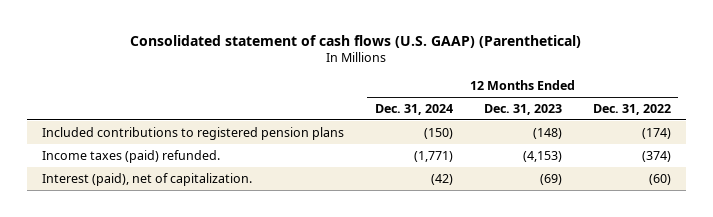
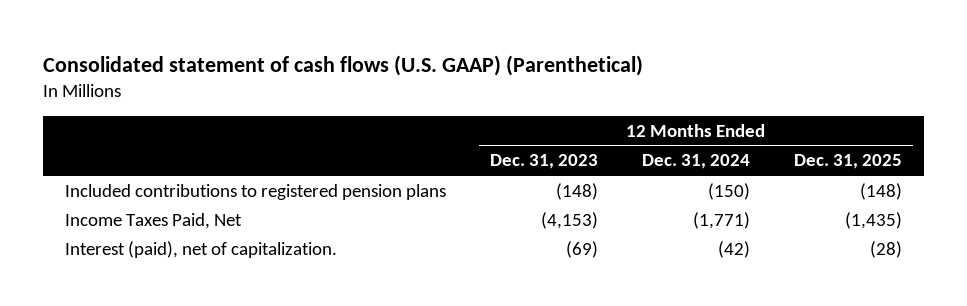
- | 12 Months Ended Dec. 31, 2024 | 12 Months Ended Dec. 31, 2023 | 12 Months Ended Dec. 31, 2022
+ | 12 Months Ended Dec. 31, 2023 | 12 Months Ended Dec. 31, 2024 | 12 Months Ended Dec. 31, 2025
- Income taxes (paid) refunded. | (1,771) | (4,153) | (374)
+ Income Taxes Paid, Net | (4,153) | (1,771) | (1,435)

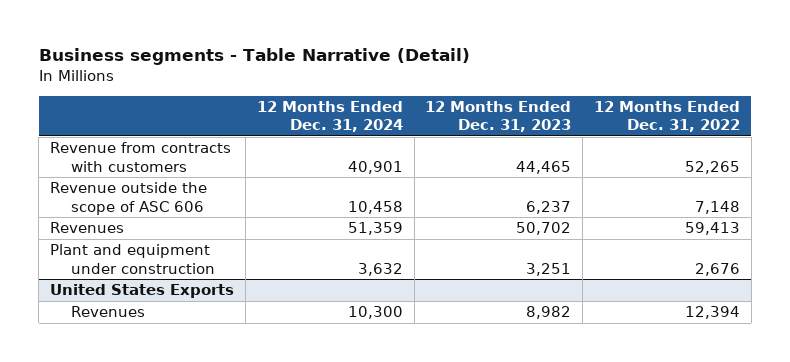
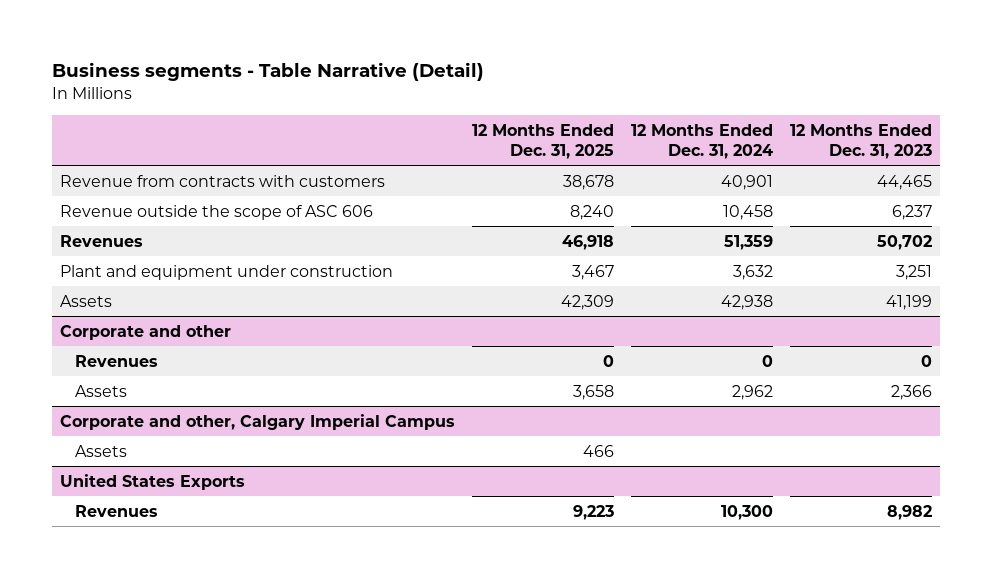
- | 12 Months Ended Dec. 31, 2024 | 12 Months Ended Dec. 31, 2023 | 12 Months Ended Dec. 31, 2022
+ | 12 Months Ended Dec. 31, 2025 | 12 Months Ended Dec. 31, 2024 | 12 Months Ended Dec. 31, 2023
+ Assets | 42,309 | 42,938 | 41,199
+ Corporate and other
+ Revenues | 0 | 0 | 0
+ Assets | 3,658 | 2,962 | 2,366
+ Corporate and other, Calgary Imperial Campus
+ Assets | 466 | |

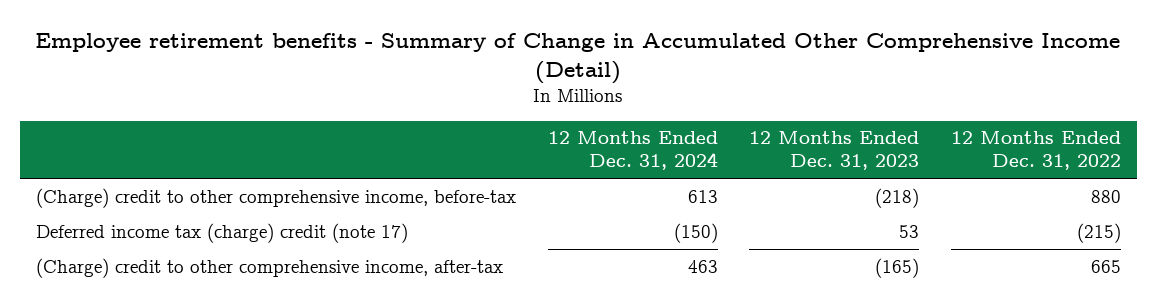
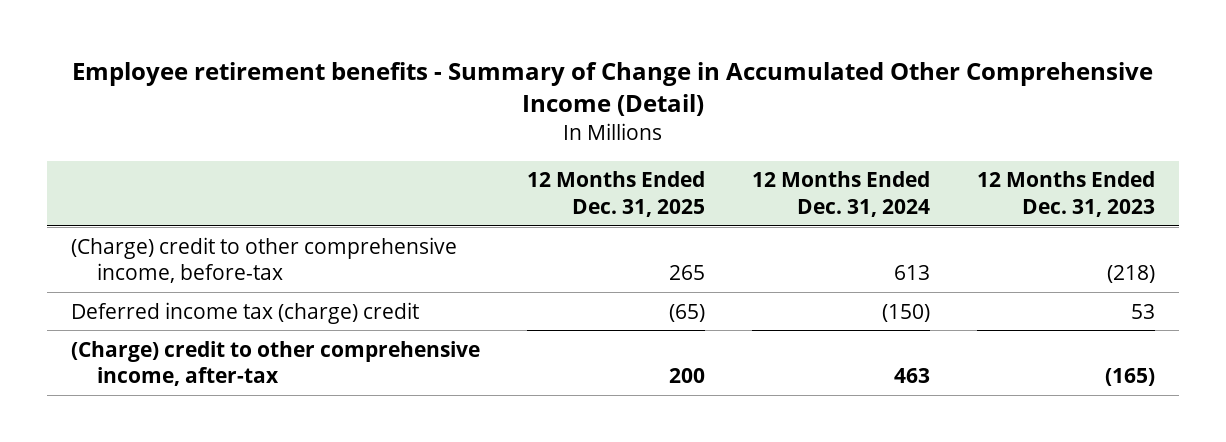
- | 12 Months Ended Dec. 31, 2024 | 12 Months Ended Dec. 31, 2023 | 12 Months Ended Dec. 31, 2022
+ | 12 Months Ended Dec. 31, 2025 | 12 Months Ended Dec. 31, 2024 | 12 Months Ended Dec. 31, 2023
- Deferred income tax (charge) credit (note 17) | (150) | 53 | (215)
+ Deferred income tax (charge) credit | (65) | (150) | 53

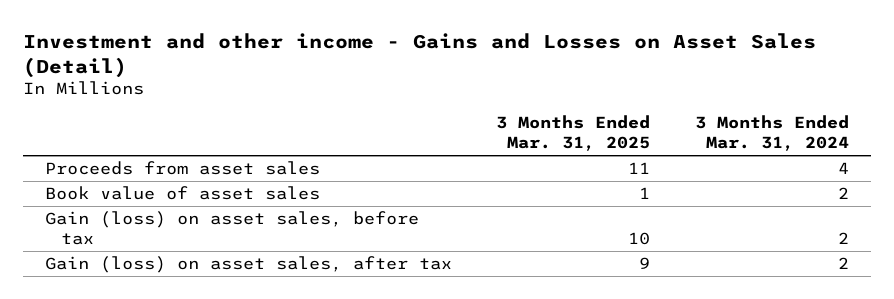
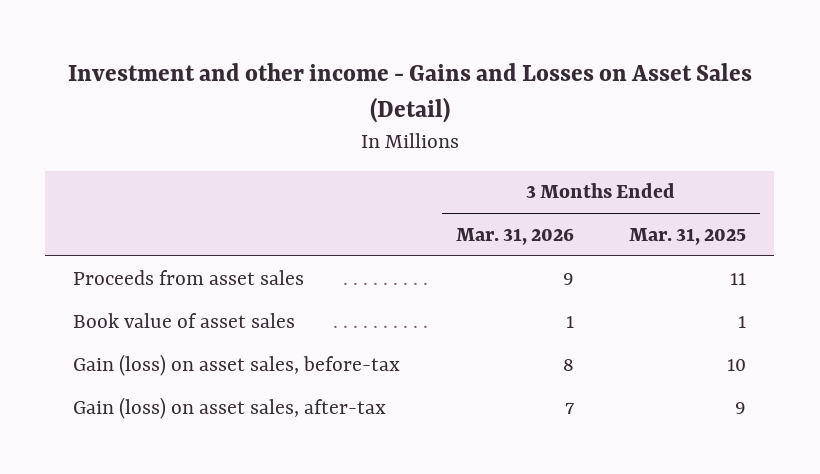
- | 3 Months Ended Mar. 31, 2025 | 3 Months Ended Mar. 31, 2024
+ | 3 Months Ended Mar. 31, 2026 | 3 Months Ended Mar. 31, 2025
- Gain (loss) on asset sales, before tax | 10 | 2
- Gain (loss) on asset sales, after tax | 9 | 2
+ Gain (loss) on asset sales, before-tax | 8 | 10
+ Gain (loss) on asset sales, after-tax | 7 | 9

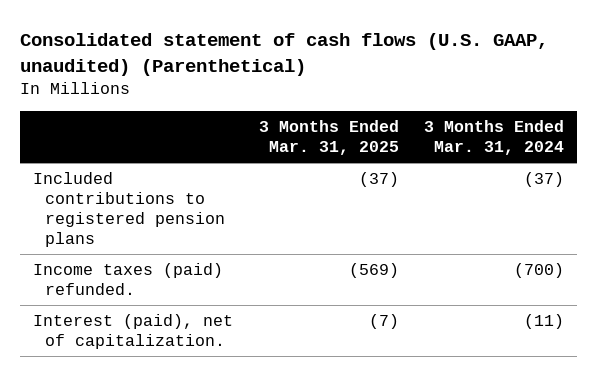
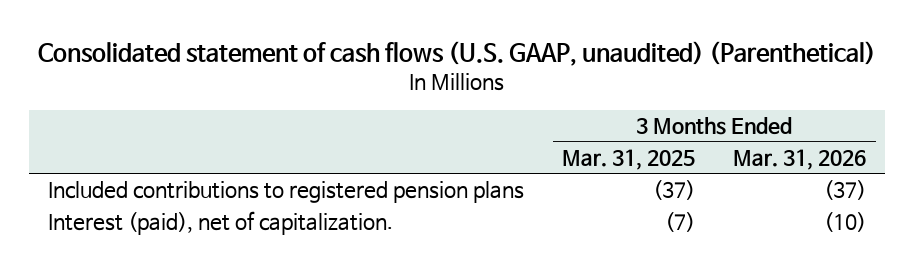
- | 3 Months Ended Mar. 31, 2025 | 3 Months Ended Mar. 31, 2024
+ | 3 Months Ended Mar. 31, 2025 | 3 Months Ended Mar. 31, 2026
- Income taxes (paid) refunded. | (569) | (700)

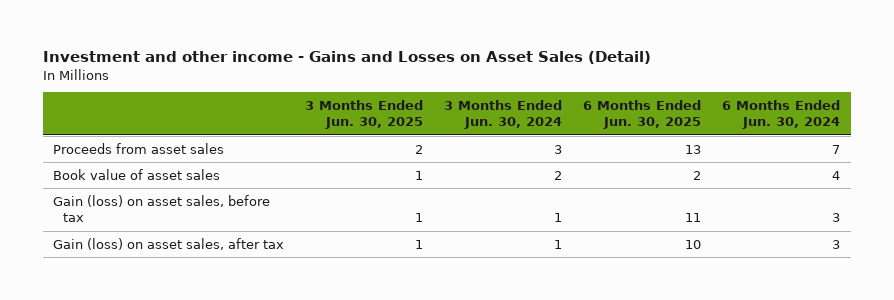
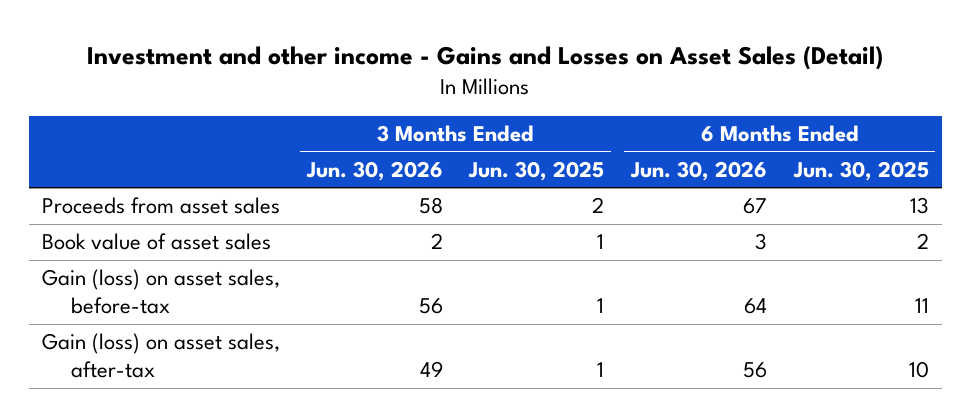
- | 3 Months Ended Jun. 30, 2025 | 3 Months Ended Jun. 30, 2024 | 6 Months Ended Jun. 30, 2025 | 6 Months Ended Jun. 30, 2024
+ | 3 Months Ended Jun. 30, 2026 | 3 Months Ended Jun. 30, 2025 | 6 Months Ended Jun. 30, 2026 | 6 Months Ended Jun. 30, 2025
- Gain (loss) on asset sales, before tax | 1 | 1 | 11 | 3
- Gain (loss) on asset sales, after tax | 1 | 1 | 10 | 3
+ Gain (loss) on asset sales, before-tax | 56 | 1 | 64 | 11
+ Gain (loss) on asset sales, after-tax | 49 | 1 | 56 | 10

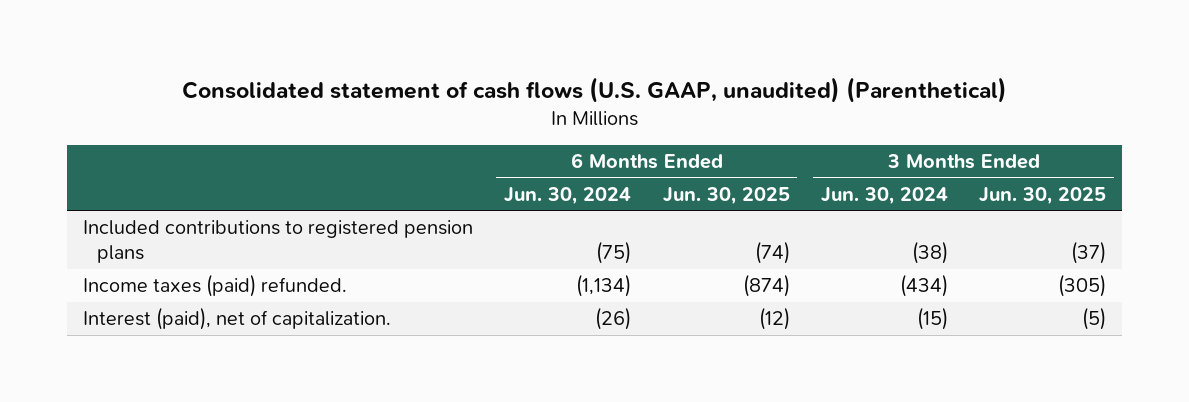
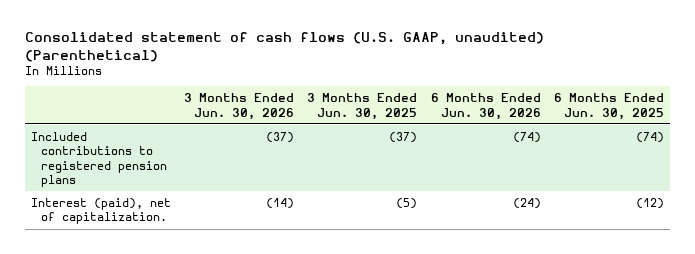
- | 6 Months Ended Jun. 30, 2024 | 6 Months Ended Jun. 30, 2025 | 3 Months Ended Jun. 30, 2024 | 3 Months Ended Jun. 30, 2025
+ | 3 Months Ended Jun. 30, 2026 | 3 Months Ended Jun. 30, 2025 | 6 Months Ended Jun. 30, 2026 | 6 Months Ended Jun. 30, 2025
- Income taxes (paid) refunded. | (1,134) | (874) | (434) | (305)

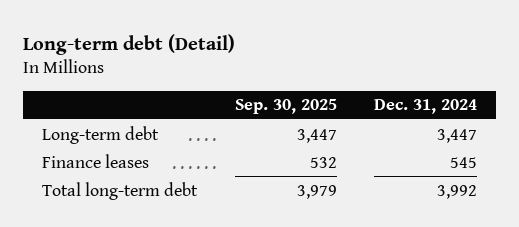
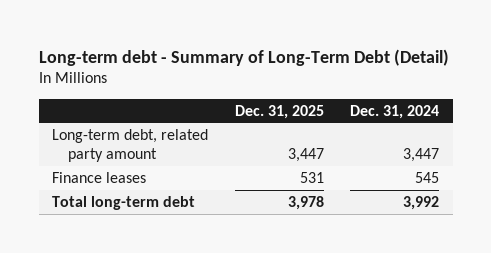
- Long-term debt (Detail)
+ Long-term debt - Summary of Long-Term Debt (Detail)
- | Sep. 30, 2025 | Dec. 31, 2024
+ | Dec. 31, 2025 | Dec. 31, 2024
- Long-term debt | 3,447 | 3,447
+ Long-term debt, related party amount | 3,447 | 3,447

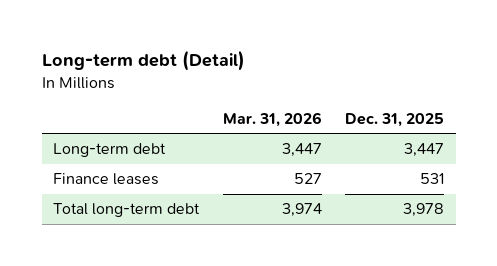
- Long-term debt - Summary of Long-Term Debt (Detail)
+ Long-term debt (Detail)
- | Dec. 31, 2025 | Dec. 31, 2024
+ | Mar. 31, 2026 | Dec. 31, 2025
- Long-term debt, related party amount | 3,447 | 3,447
+ Long-term debt | 3,447 | 3,447

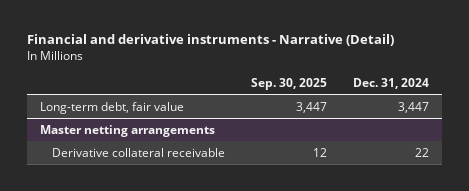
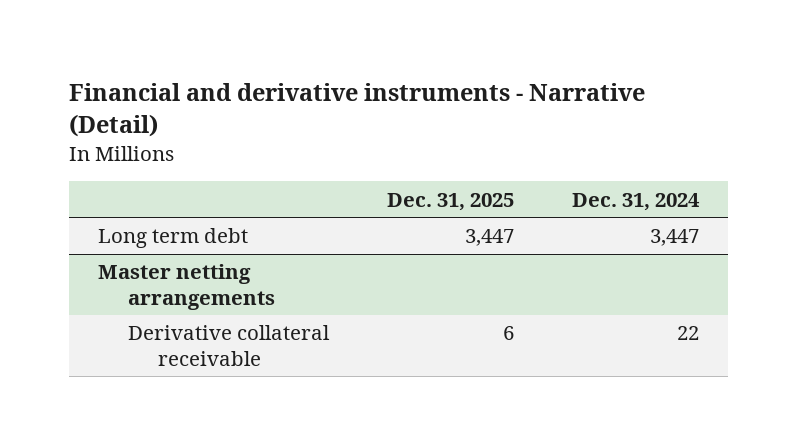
- | Sep. 30, 2025 | Dec. 31, 2024
+ | Dec. 31, 2025 | Dec. 31, 2024
- Long-term debt, fair value | 3,447 | 3,447
+ Long term debt | 3,447 | 3,447

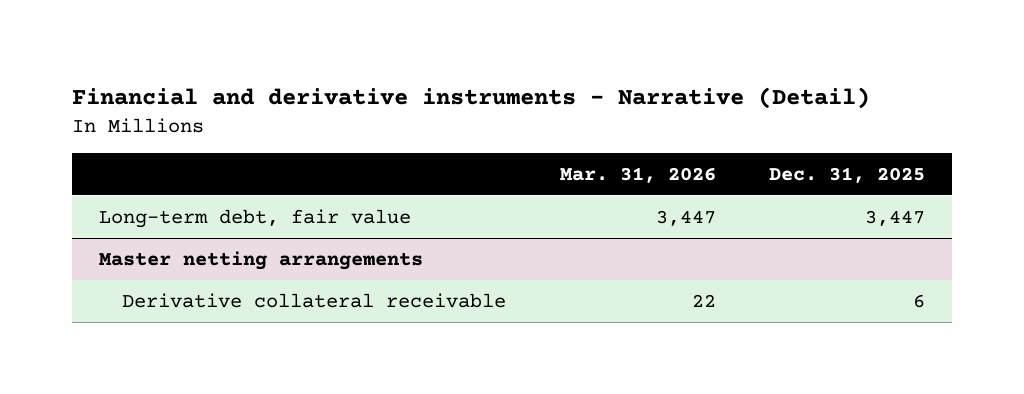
- | Dec. 31, 2025 | Dec. 31, 2024
+ | Mar. 31, 2026 | Dec. 31, 2025
- Long term debt | 3,447 | 3,447
+ Long-term debt, fair value | 3,447 | 3,447

